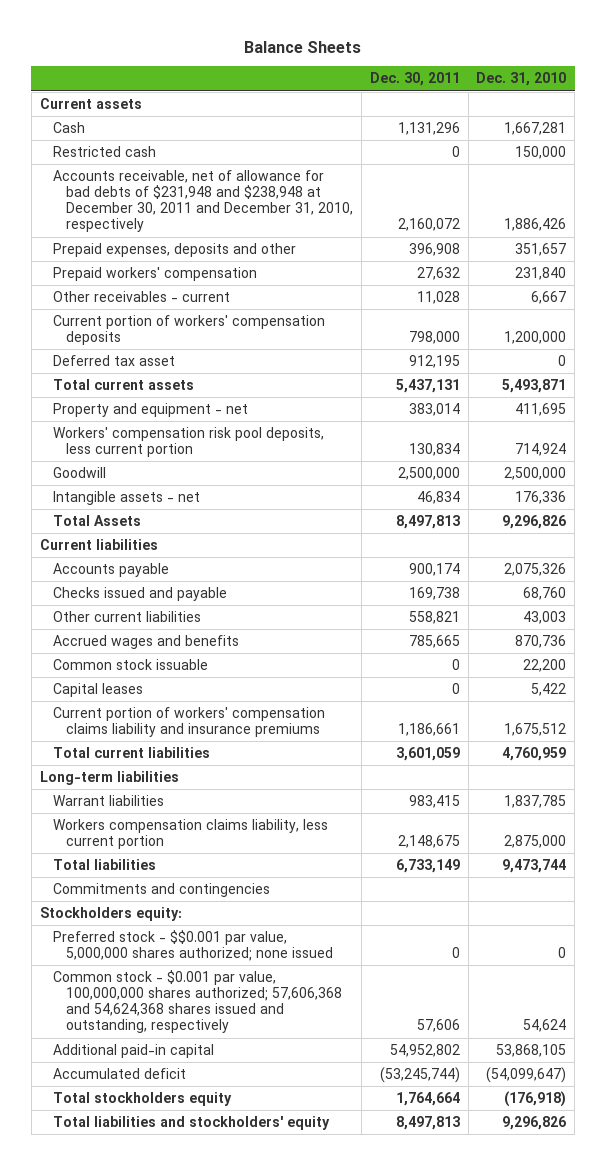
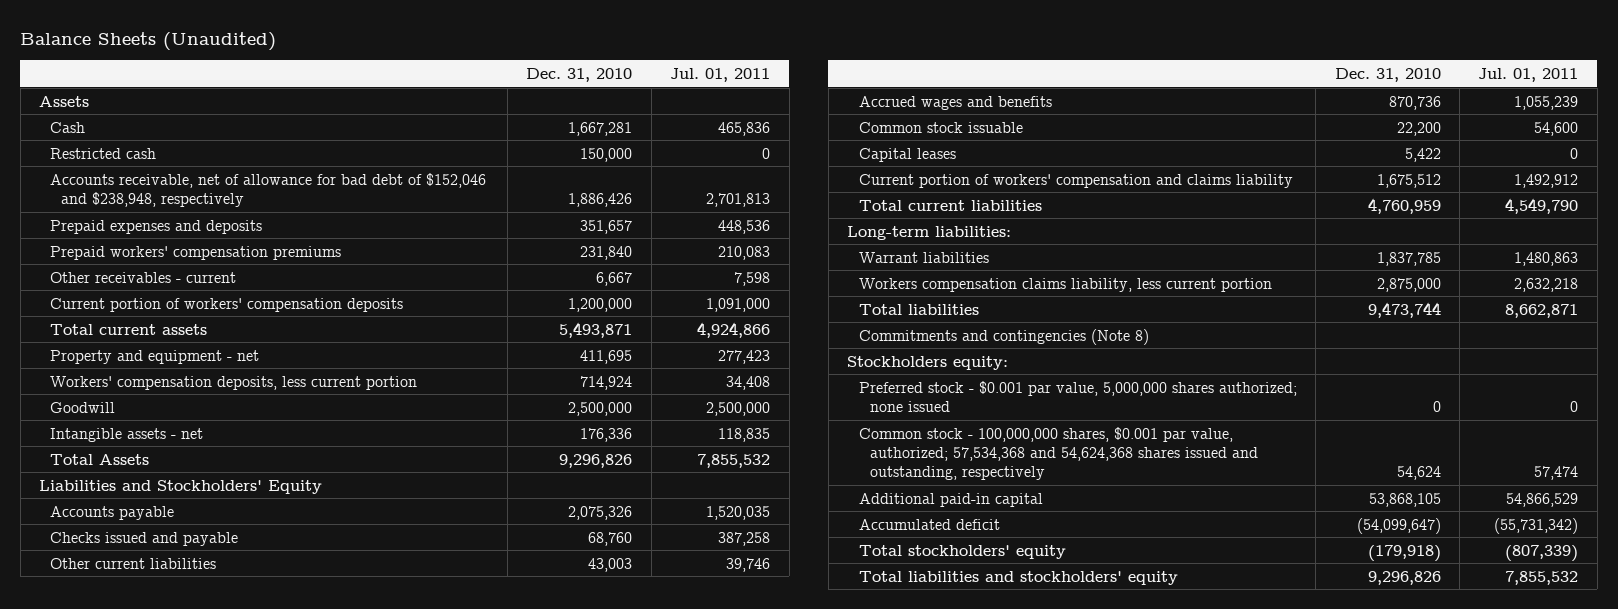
- Balance Sheets
+ Balance Sheets (Unaudited)
- | Dec. 30, 2011 | Dec. 31, 2010
+ | Dec. 31, 2010 | Jul. 01, 2011
- Current assets
+ Assets
- Accounts receivable, net of allowance for bad debts of $231,948 and $238,948 at December 30, 2011 and December 31, 2010, respectively | 2,160,072 | 1,886,426
- Prepaid expenses, deposits and other | 396,908 | 351,657
- Prepaid workers' compensation | 27,632 | 231,840
+ Accounts receivable, net of allowance for bad debt of $152,046 and $238,948, respectively | 1,886,426 | 2,701,813
+ Prepaid expenses and deposits | 351,657 | 448,536
+ Prepaid workers' compensation premiums | 231,840 | 210,083
- Deferred tax asset | 912,195 | 0
- Workers' compensation risk pool deposits, less current portion | 130,834 | 714,924
+ Workers' compensation deposits, less current portion | 714,924 | 34,408
- Current liabilities
+ Liabilities and Stockholders' Equity
- Current portion of workers' compensation claims liability and insurance premiums | 1,186,661 | 1,675,512
+ Current portion of workers' compensation and claims liability | 1,675,512 | 1,492,912
- Long-term liabilities
+ Long-term liabilities:
- Commitments and contingencies
+ Commitments and contingencies (Note 8)
- Preferred stock - $$0.001 par value, 5,000,000 shares authorized; none issued | 0 | 0
- Common stock - $0.001 par value, 100,000,000 shares authorized; 57,606,368 and 54,624,368 shares issued and outstanding, respectively | 57,606 | 54,624
+ Preferred stock - $0.001 par value, 5,000,000 shares authorized; none issued | 0 | 0
+ Common stock - 100,000,000 shares, $0.001 par value, authorized; 57,534,368 and 54,624,368 shares issued and outstanding, respectively | 54,624 | 57,474
- Total stockholders equity | 1,764,664 | (176,918)
+ Total stockholders' equity | (179,918) | (807,339)

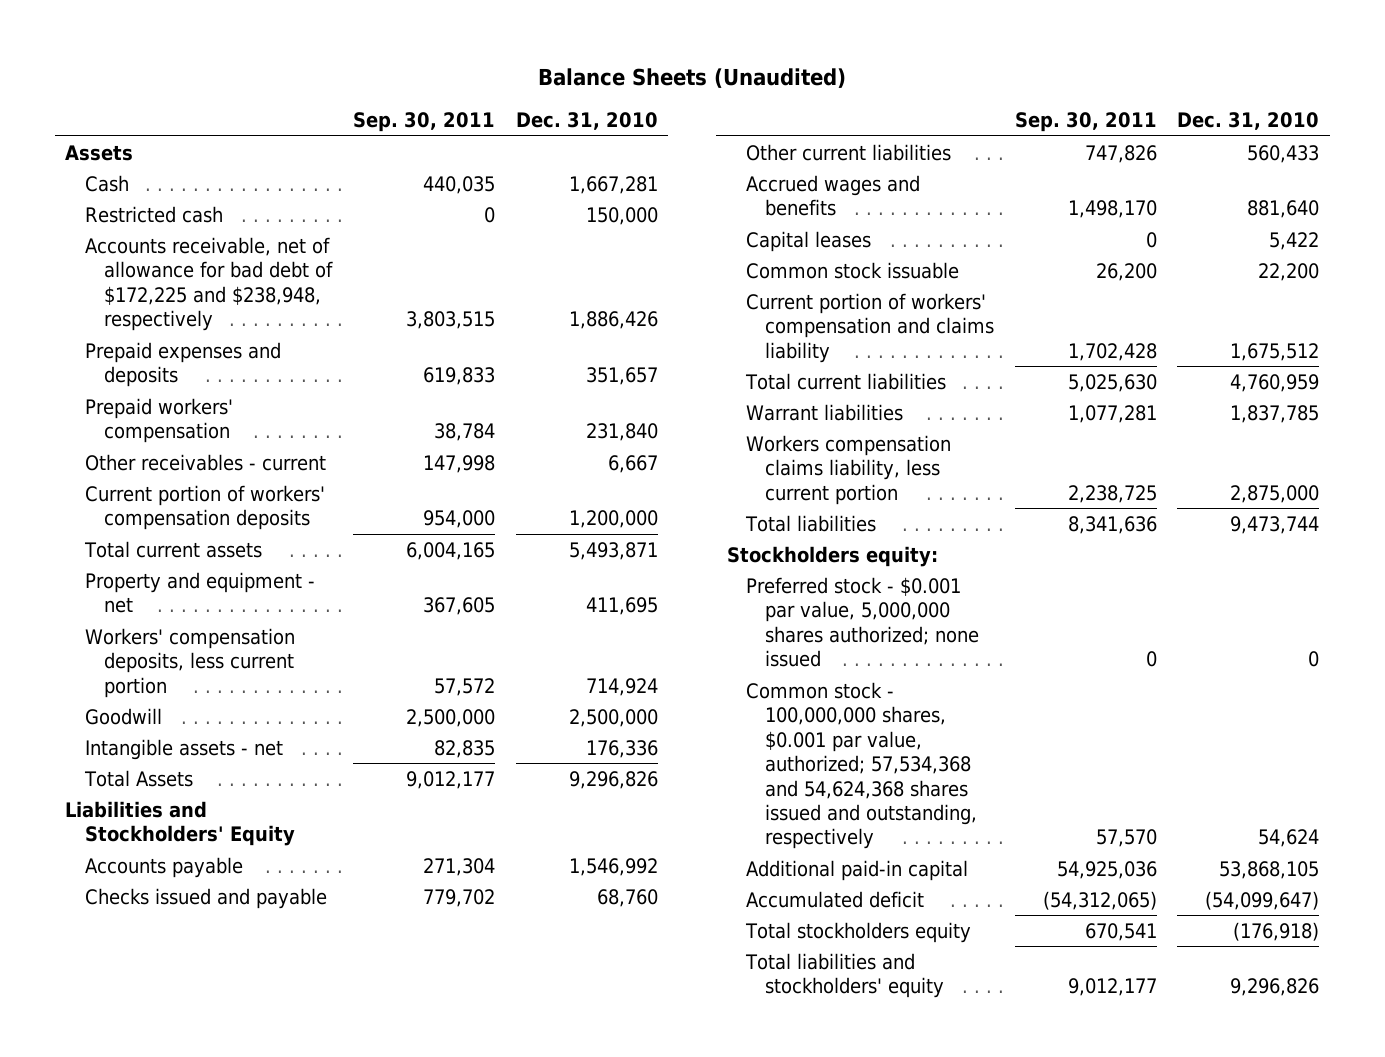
- | Dec. 31, 2010 | Jul. 01, 2011
+ | Sep. 30, 2011 | Dec. 31, 2010
- Accounts receivable, net of allowance for bad debt of $152,046 and $238,948, respectively | 1,886,426 | 2,701,813
+ Accounts receivable, net of allowance for bad debt of $172,225 and $238,948, respectively | 3,803,515 | 1,886,426
- Prepaid workers' compensation premiums | 231,840 | 210,083
+ Prepaid workers' compensation | 38,784 | 231,840
- Accounts payable | 2,075,326 | 1,520,035
+ Accounts payable | 271,304 | 1,546,992
- Other current liabilities | 43,003 | 39,746
- Accrued wages and benefits | 870,736 | 1,055,239
+ Other current liabilities | 747,826 | 560,433
+ Accrued wages and benefits | 1,498,170 | 881,640
moved down: Common stock issuable | 26,200 | 22,200
- Long-term liabilities:
- Commitments and contingencies (Note 8)
- Total stockholders' equity | (179,918) | (807,339)
+ Total stockholders equity | 670,541 | (176,918)

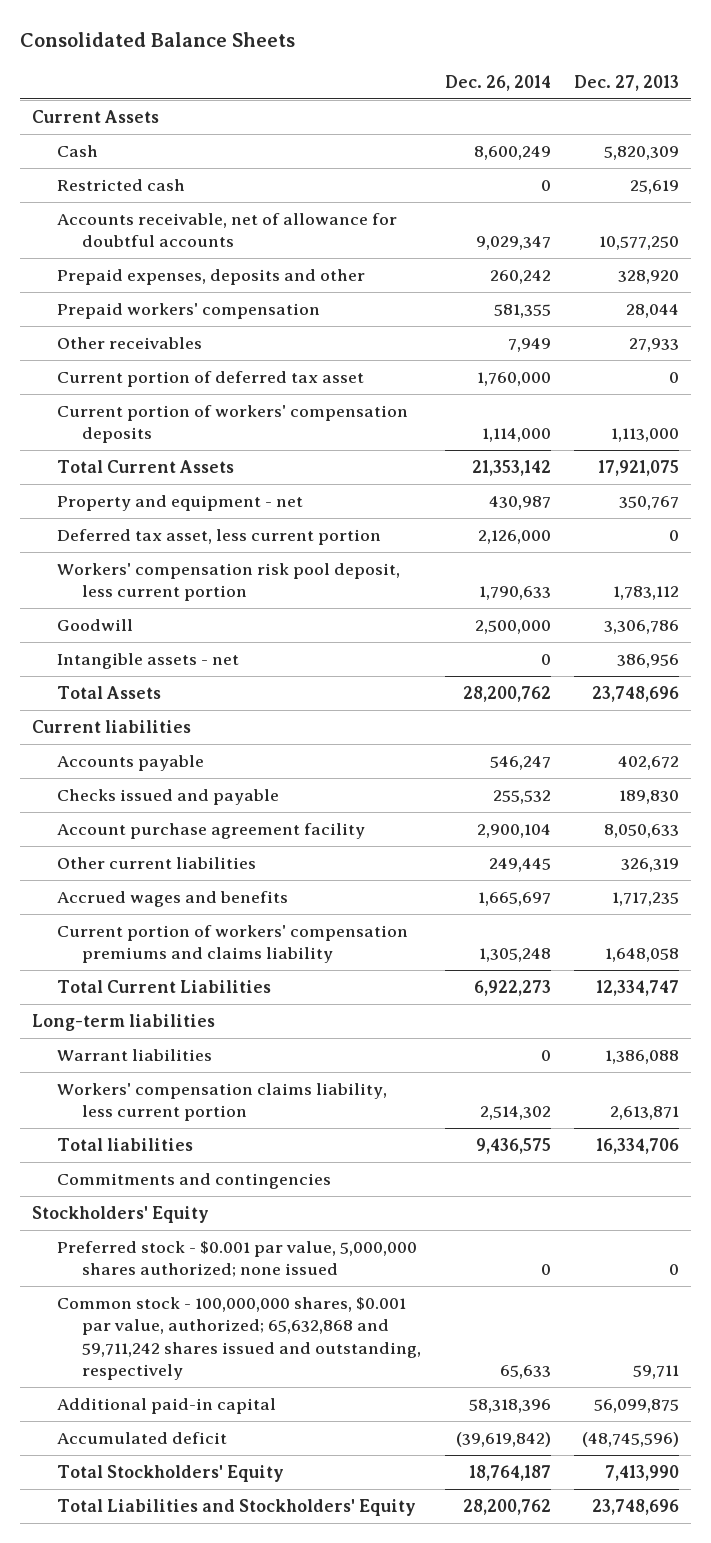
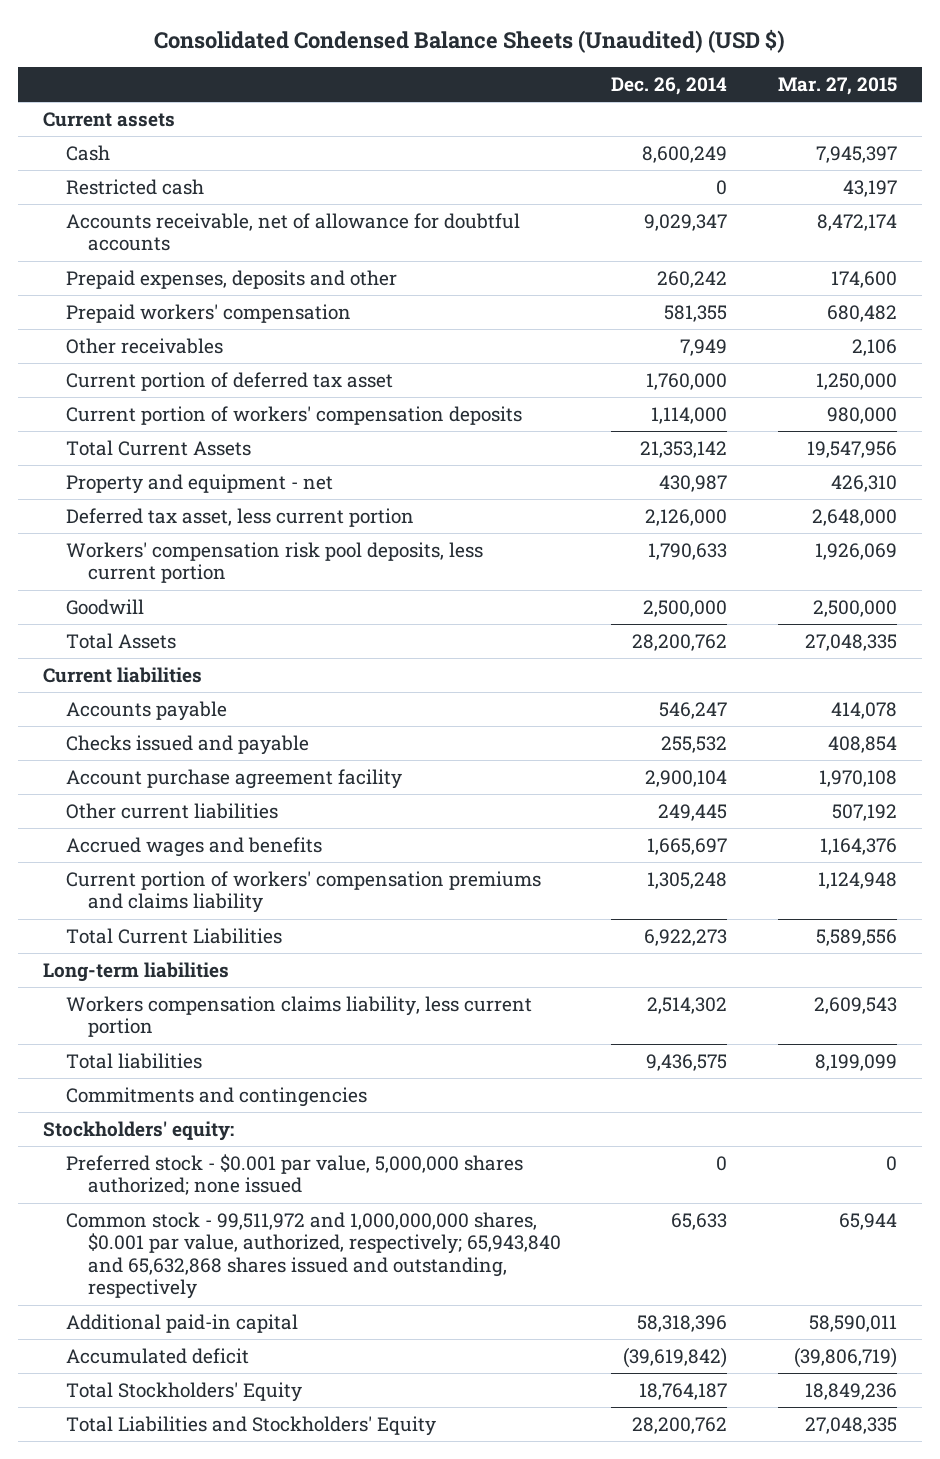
- Consolidated Balance Sheets
+ Consolidated Condensed Balance Sheets (Unaudited) (USD $)
- | Dec. 26, 2014 | Dec. 27, 2013
+ | Dec. 26, 2014 | Mar. 27, 2015
- Current Assets
+ Current assets
- Workers' compensation risk pool deposit, less current portion | 1,790,633 | 1,783,112
+ Workers' compensation risk pool deposits, less current portion | 1,790,633 | 1,926,069
- Intangible assets - net | 0 | 386,956
- Warrant liabilities | 0 | 1,386,088
- Workers' compensation claims liability, less current portion | 2,514,302 | 2,613,871
+ Workers compensation claims liability, less current portion | 2,514,302 | 2,609,543
- Stockholders' Equity
+ Stockholders' equity:
- Common stock - 100,000,000 shares, $0.001 par value, authorized; 65,632,868 and 59,711,242 shares issued and outstanding, respectively | 65,633 | 59,711
+ Common stock - 99,511,972 and 1,000,000,000 shares, $0.001 par value, authorized, respectively; 65,943,840 and 65,632,868 shares issued and outstanding, respectively | 65,633 | 65,944

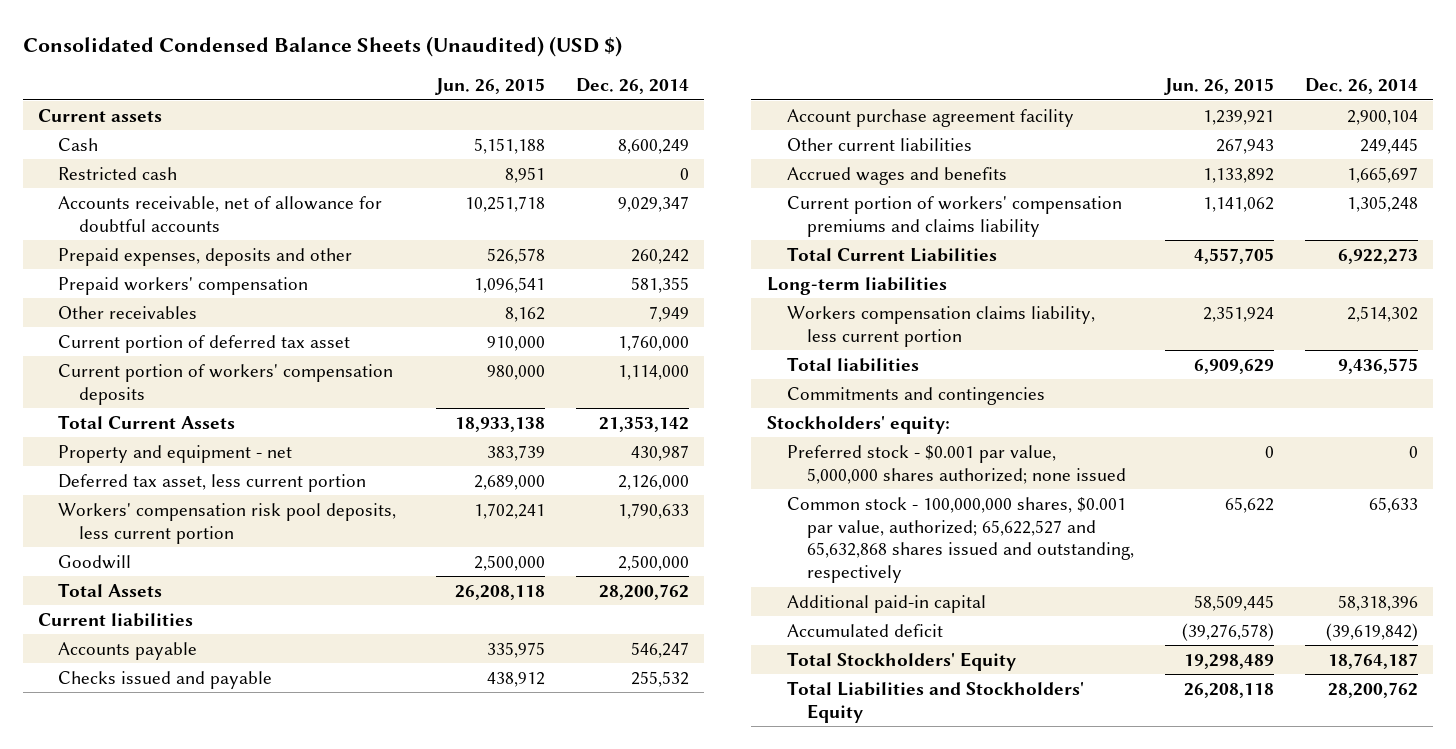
- | Dec. 26, 2014 | Mar. 27, 2015
+ | Jun. 26, 2015 | Dec. 26, 2014
- Common stock - 99,511,972 and 1,000,000,000 shares, $0.001 par value, authorized, respectively; 65,943,840 and 65,632,868 shares issued and outstanding, respectively | 65,633 | 65,944
+ Common stock - 100,000,000 shares, $0.001 par value, authorized; 65,622,527 and 65,632,868 shares issued and outstanding, respectively | 65,622 | 65,633

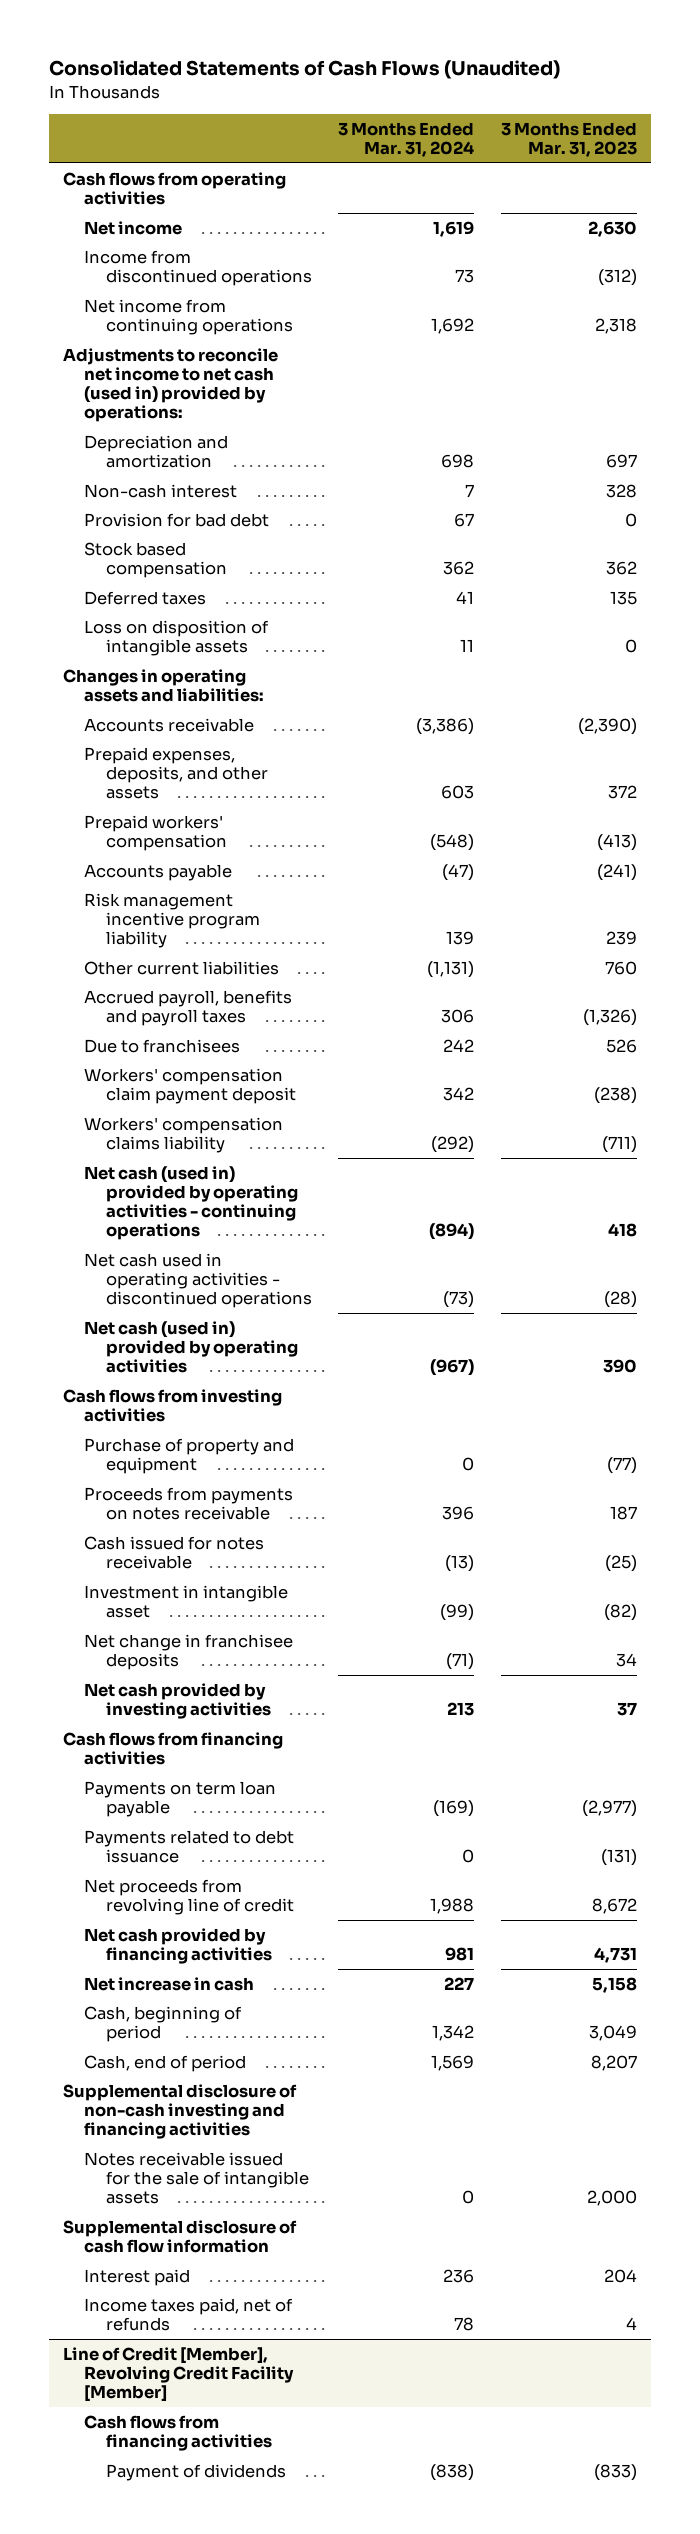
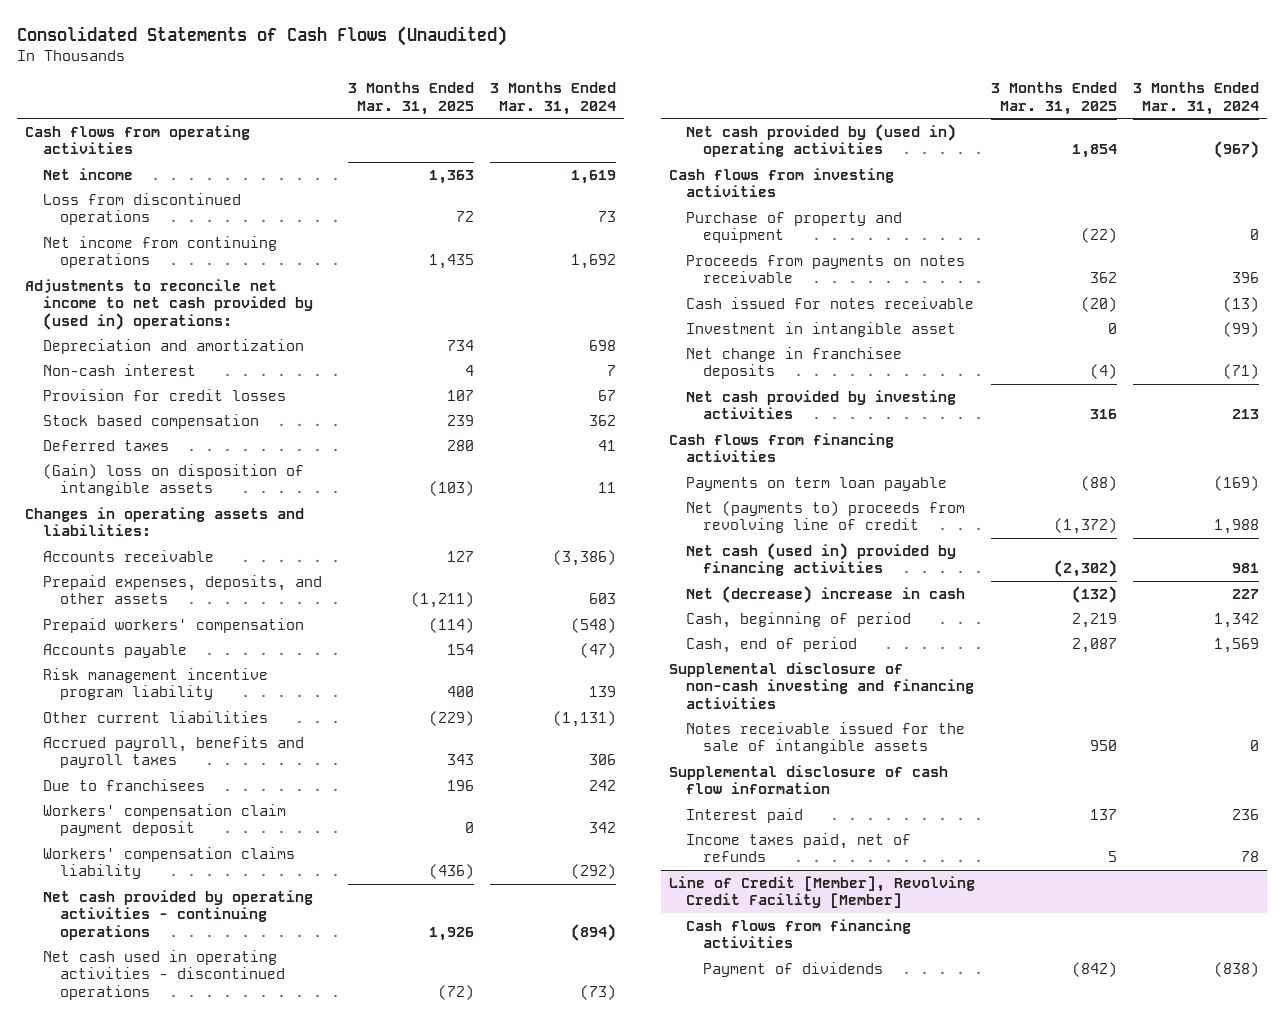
- | 3 Months Ended Mar. 31, 2024 | 3 Months Ended Mar. 31, 2023
+ | 3 Months Ended Mar. 31, 2025 | 3 Months Ended Mar. 31, 2024
- Income from discontinued operations | 73 | (312)
+ Loss from discontinued operations | 72 | 73
- Adjustments to reconcile net income to net cash (used in) provided by operations:
+ Adjustments to reconcile net income to net cash provided by (used in) operations:
- Provision for bad debt | 67 | 0
+ Provision for credit losses | 107 | 67
- Loss on disposition of intangible assets | 11 | 0
+ (Gain) loss on disposition of intangible assets | (103) | 11
- Net cash (used in) provided by operating activities - continuing operations | (894) | 418
+ Net cash provided by operating activities - continuing operations | 1,926 | (894)
- Net cash (used in) provided by operating activities | (967) | 390
+ Net cash provided by (used in) operating activities | 1,854 | (967)
- Payments related to debt issuance | 0 | (131)
- Net proceeds from revolving line of credit | 1,988 | 8,672
- Net cash provided by financing activities | 981 | 4,731
- Net increase in cash | 227 | 5,158
+ Net (payments to) proceeds from revolving line of credit | (1,372) | 1,988
+ Net cash (used in) provided by financing activities | (2,302) | 981
+ Net (decrease) increase in cash | (132) | 227

